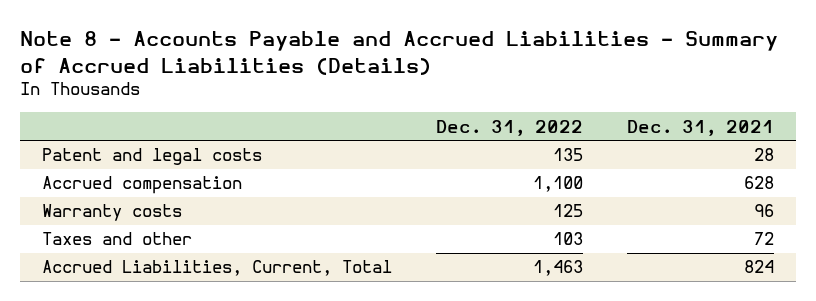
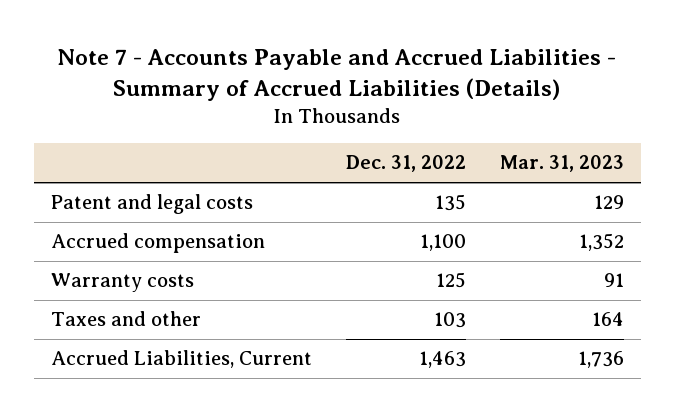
- Note 8 - Accounts Payable and Accrued Liabilities - Summary of Accrued Liabilities (Details)
+ Note 7 - Accounts Payable and Accrued Liabilities - Summary of Accrued Liabilities (Details)
- | Dec. 31, 2022 | Dec. 31, 2021
+ | Dec. 31, 2022 | Mar. 31, 2023
- Accrued Liabilities, Current, Total | 1,463 | 824
+ Accrued Liabilities, Current | 1,463 | 1,736

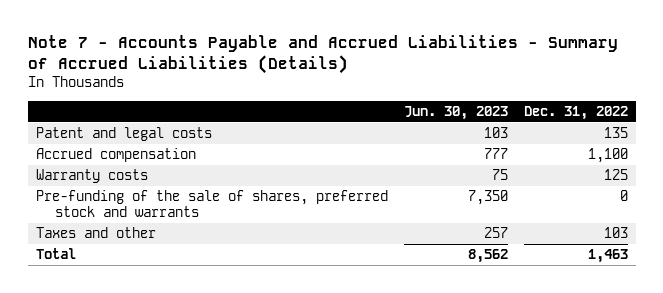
- | Dec. 31, 2022 | Mar. 31, 2023
+ | Jun. 30, 2023 | Dec. 31, 2022
+ Pre-funding of the sale of shares, preferred stock and warrants | 7,350 | 0
- Accrued Liabilities, Current | 1,463 | 1,736
+ Total | 8,562 | 1,463

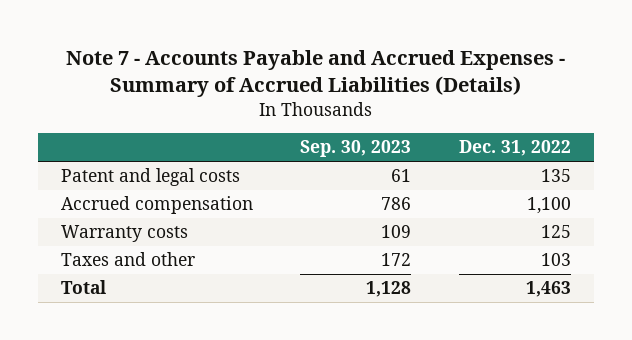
- Note 7 - Accounts Payable and Accrued Liabilities - Summary of Accrued Liabilities (Details)
+ Note 7 - Accounts Payable and Accrued Expenses - Summary of Accrued Liabilities (Details)
- | Jun. 30, 2023 | Dec. 31, 2022
+ | Sep. 30, 2023 | Dec. 31, 2022
- Pre-funding of the sale of shares, preferred stock and warrants | 7,350 | 0

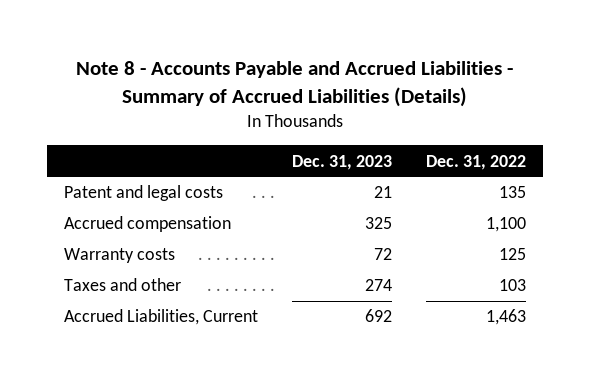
- Note 7 - Accounts Payable and Accrued Expenses - Summary of Accrued Liabilities (Details)
+ Note 8 - Accounts Payable and Accrued Liabilities - Summary of Accrued Liabilities (Details)
- | Sep. 30, 2023 | Dec. 31, 2022
+ | Dec. 31, 2023 | Dec. 31, 2022
- Total | 1,128 | 1,463
+ Accrued Liabilities, Current | 692 | 1,463

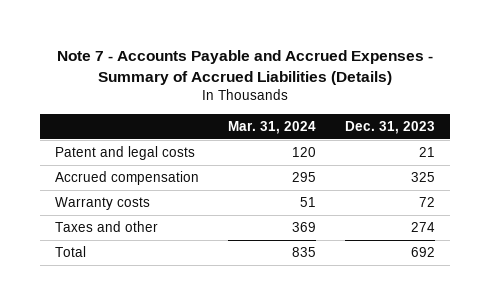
- Note 8 - Accounts Payable and Accrued Liabilities - Summary of Accrued Liabilities (Details)
+ Note 7 - Accounts Payable and Accrued Expenses - Summary of Accrued Liabilities (Details)
- | Dec. 31, 2023 | Dec. 31, 2022
+ | Mar. 31, 2024 | Dec. 31, 2023
- Accrued Liabilities, Current | 692 | 1,463
+ Total | 835 | 692

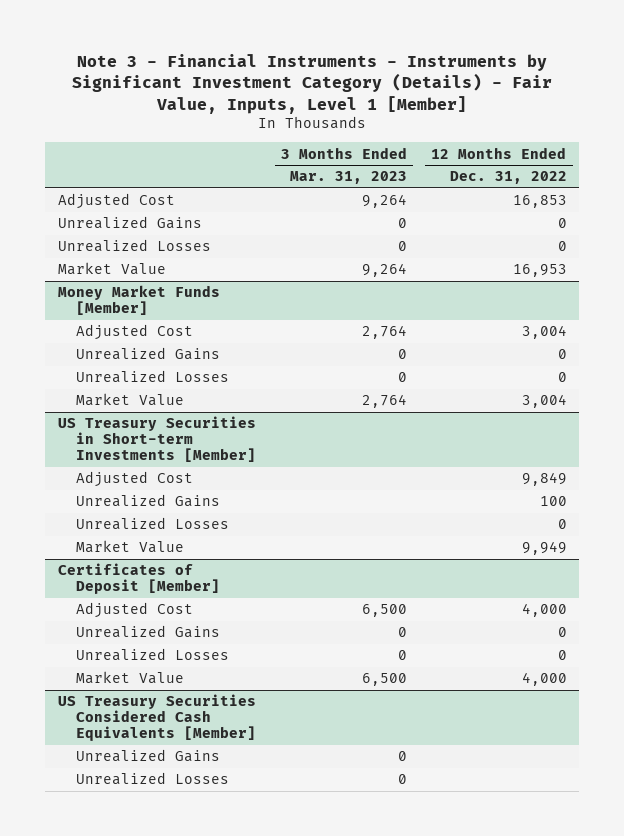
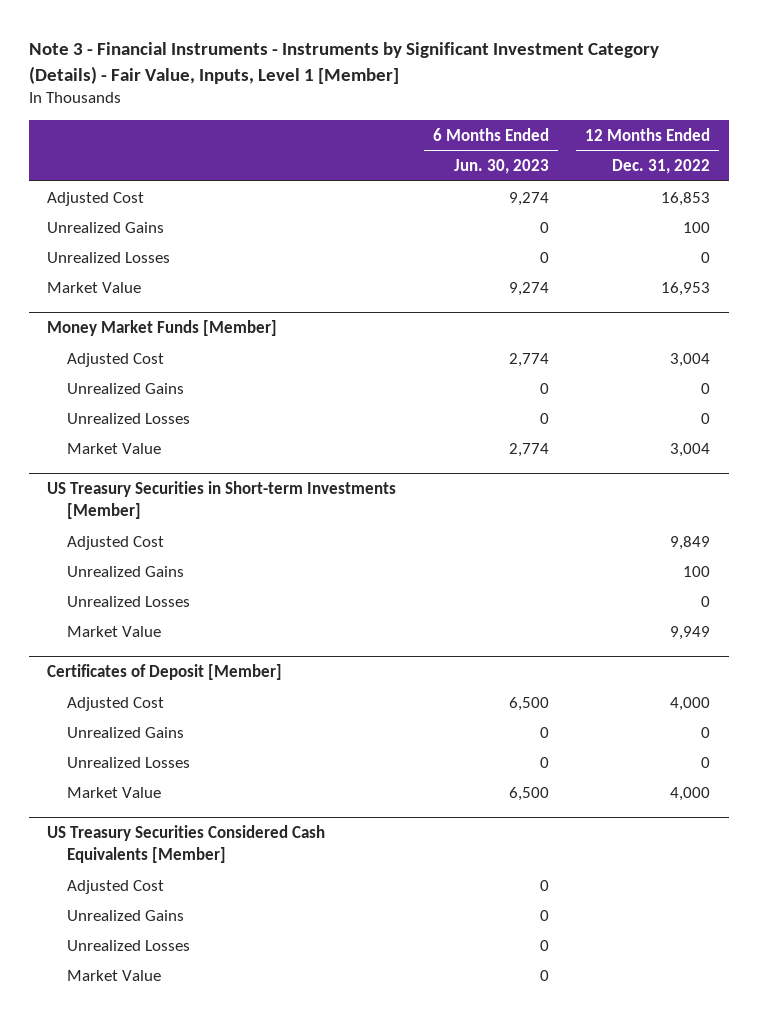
- | 3 Months Ended Mar. 31, 2023 | 12 Months Ended Dec. 31, 2022
+ | 6 Months Ended Jun. 30, 2023 | 12 Months Ended Dec. 31, 2022
- Unrealized Gains | 0 | 0
+ Unrealized Gains | 0 | 100
@ US Treasury Securities Considered Cash Equivalents [Member]
+ Adjusted Cost | 0 |
+ Market Value | 0 |

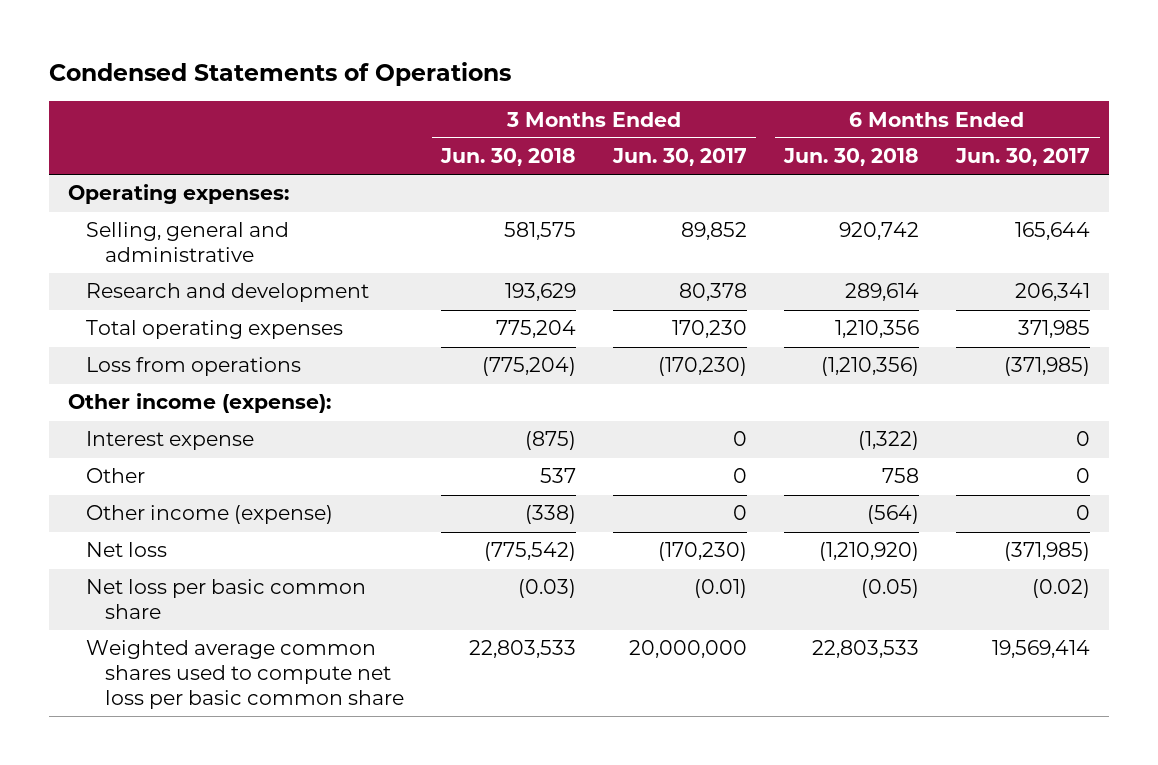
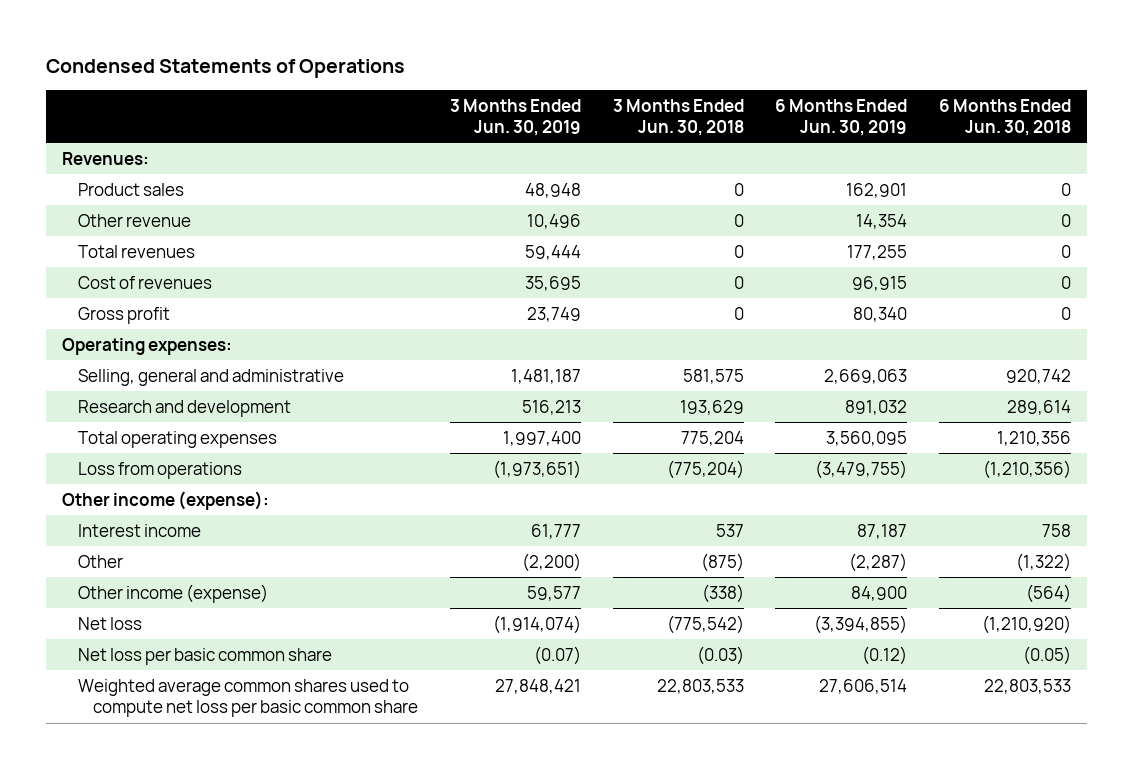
- | 3 Months Ended Jun. 30, 2018 | 3 Months Ended Jun. 30, 2017 | 6 Months Ended Jun. 30, 2018 | 6 Months Ended Jun. 30, 2017
+ | 3 Months Ended Jun. 30, 2019 | 3 Months Ended Jun. 30, 2018 | 6 Months Ended Jun. 30, 2019 | 6 Months Ended Jun. 30, 2018
+ Revenues:
+ Product sales | 48,948 | 0 | 162,901 | 0
+ Other revenue | 10,496 | 0 | 14,354 | 0
+ Total revenues | 59,444 | 0 | 177,255 | 0
+ Cost of revenues | 35,695 | 0 | 96,915 | 0
+ Gross profit | 23,749 | 0 | 80,340 | 0
- Interest expense | (875) | 0 | (1,322) | 0
- Other | 537 | 0 | 758 | 0
+ Interest income | 61,777 | 537 | 87,187 | 758
+ Other | (2,200) | (875) | (2,287) | (1,322)

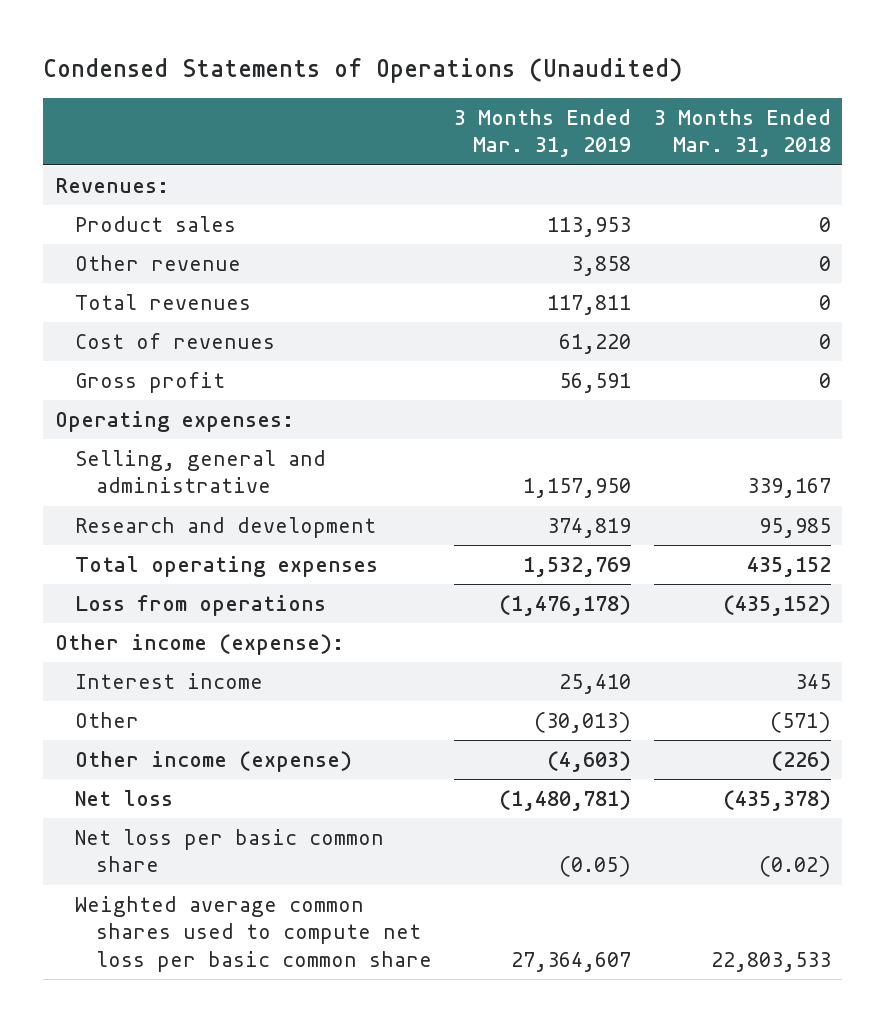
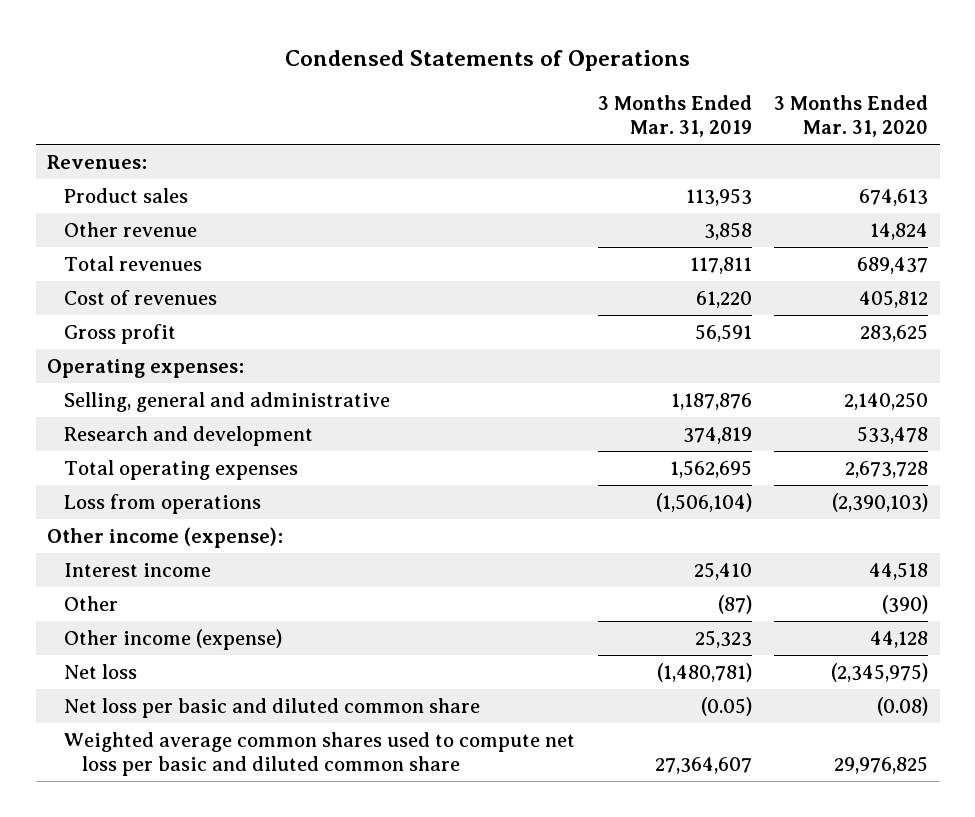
- Condensed Statements of Operations (Unaudited)
+ Condensed Statements of Operations
- | 3 Months Ended Mar. 31, 2019 | 3 Months Ended Mar. 31, 2018
+ | 3 Months Ended Mar. 31, 2019 | 3 Months Ended Mar. 31, 2020
- Selling, general and administrative | 1,157,950 | 339,167
+ Selling, general and administrative | 1,187,876 | 2,140,250
- Total operating expenses | 1,532,769 | 435,152
- Loss from operations | (1,476,178) | (435,152)
+ Total operating expenses | 1,562,695 | 2,673,728
+ Loss from operations | (1,506,104) | (2,390,103)
- Other | (30,013) | (571)
- Other income (expense) | (4,603) | (226)
+ Other | (87) | (390)
+ Other income (expense) | 25,323 | 44,128
- Net loss per basic common share | (0.05) | (0.02)
- Weighted average common shares used to compute net loss per basic common share | 27,364,607 | 22,803,533
+ Net loss per basic and diluted common share | (0.05) | (0.08)
+ Weighted average common shares used to compute net loss per basic and diluted common share | 27,364,607 | 29,976,825

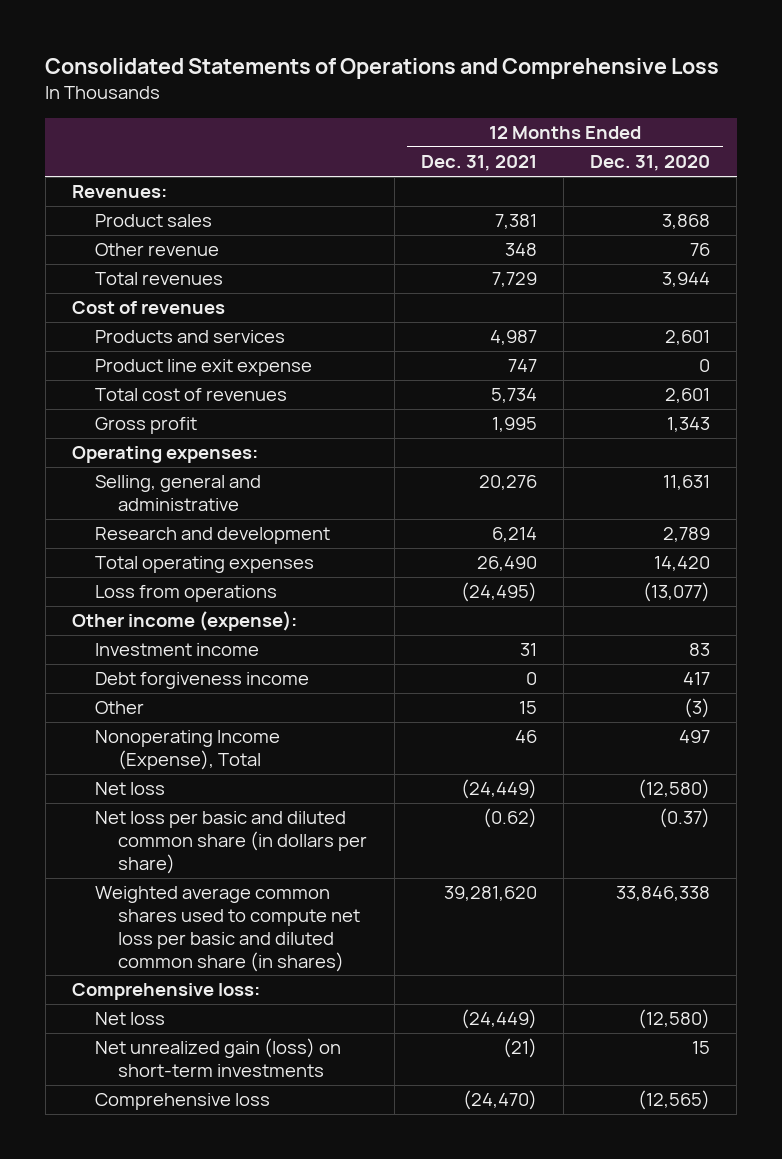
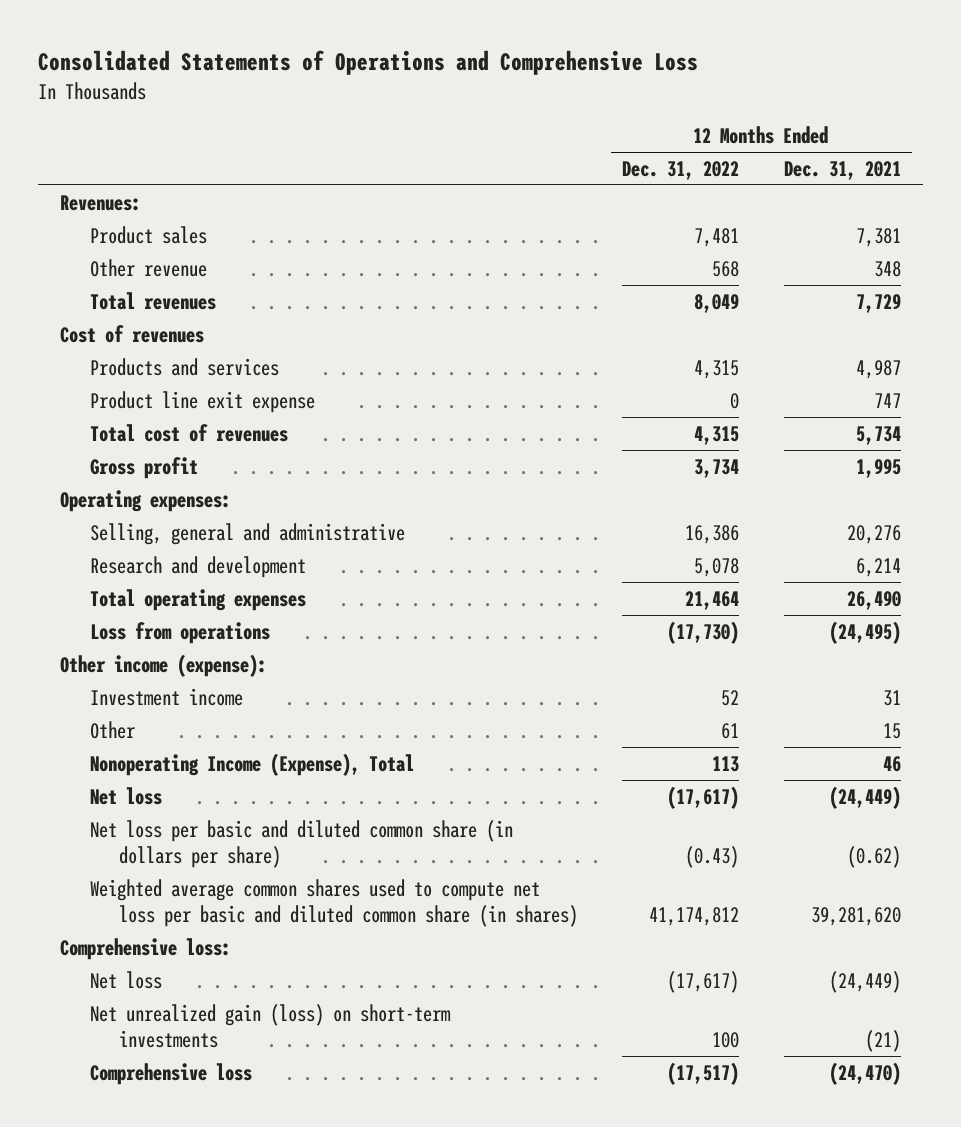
- | 12 Months Ended Dec. 31, 2021 | 12 Months Ended Dec. 31, 2020
+ | 12 Months Ended Dec. 31, 2022 | 12 Months Ended Dec. 31, 2021
- Debt forgiveness income | 0 | 417

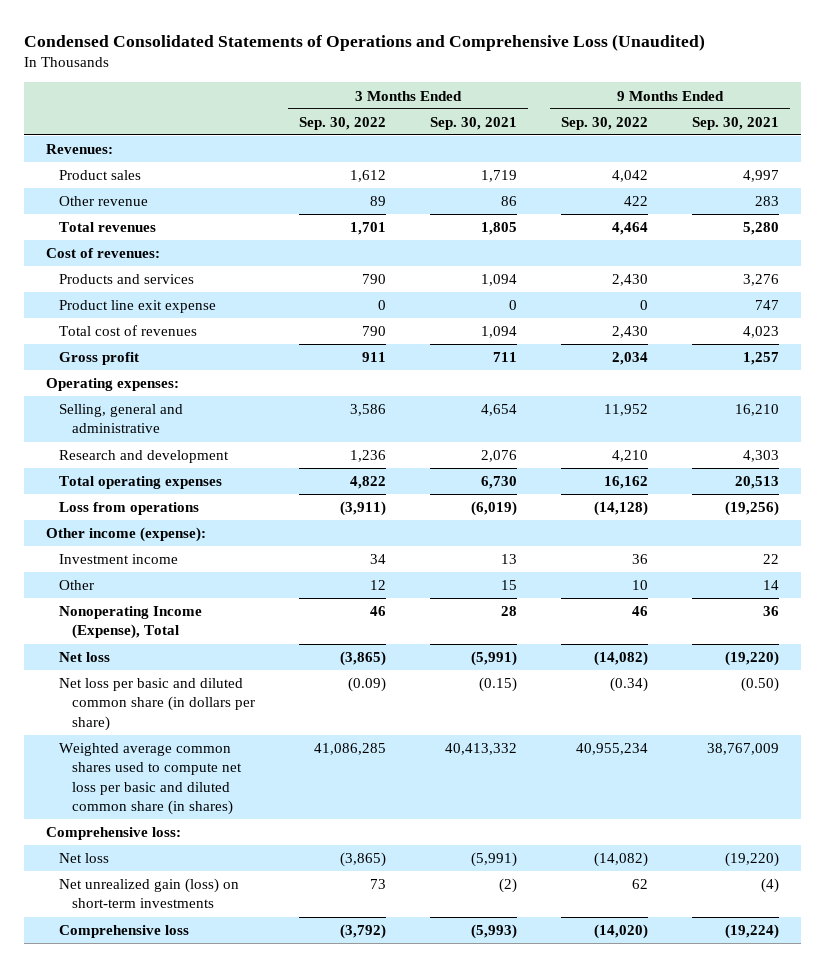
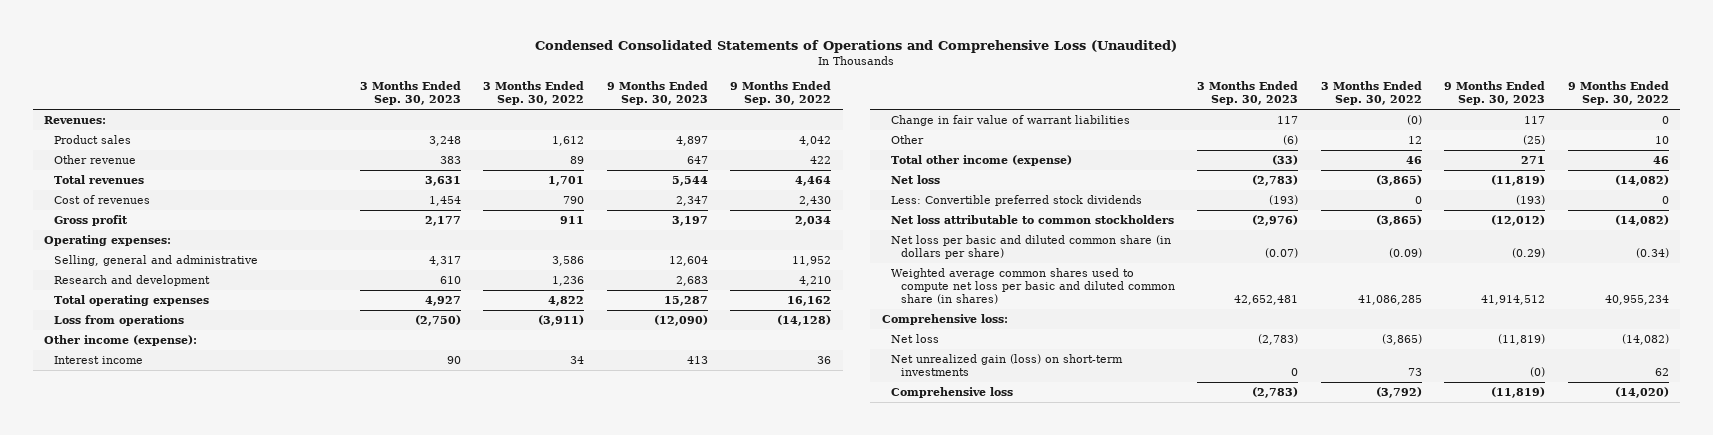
- | 3 Months Ended Sep. 30, 2022 | 3 Months Ended Sep. 30, 2021 | 9 Months Ended Sep. 30, 2022 | 9 Months Ended Sep. 30, 2021
+ | 3 Months Ended Sep. 30, 2023 | 3 Months Ended Sep. 30, 2022 | 9 Months Ended Sep. 30, 2023 | 9 Months Ended Sep. 30, 2022
- Cost of revenues:
- Products and services | 790 | 1,094 | 2,430 | 3,276
- Product line exit expense | 0 | 0 | 0 | 747
- Total cost of revenues | 790 | 1,094 | 2,430 | 4,023
+ Cost of revenues | 1,454 | 790 | 2,347 | 2,430
- Investment income | 34 | 13 | 36 | 22
+ Interest income | 90 | 34 | 413 | 36
+ Change in fair value of warrant liabilities | 117 | (0) | 117 | 0
- Nonoperating Income (Expense), Total | 46 | 28 | 46 | 36
+ Total other income (expense) | (33) | 46 | 271 | 46
+ Less: Convertible preferred stock dividends | (193) | 0 | (193) | 0
+ Net loss attributable to common stockholders | (2,976) | (3,865) | (12,012) | (14,082)

